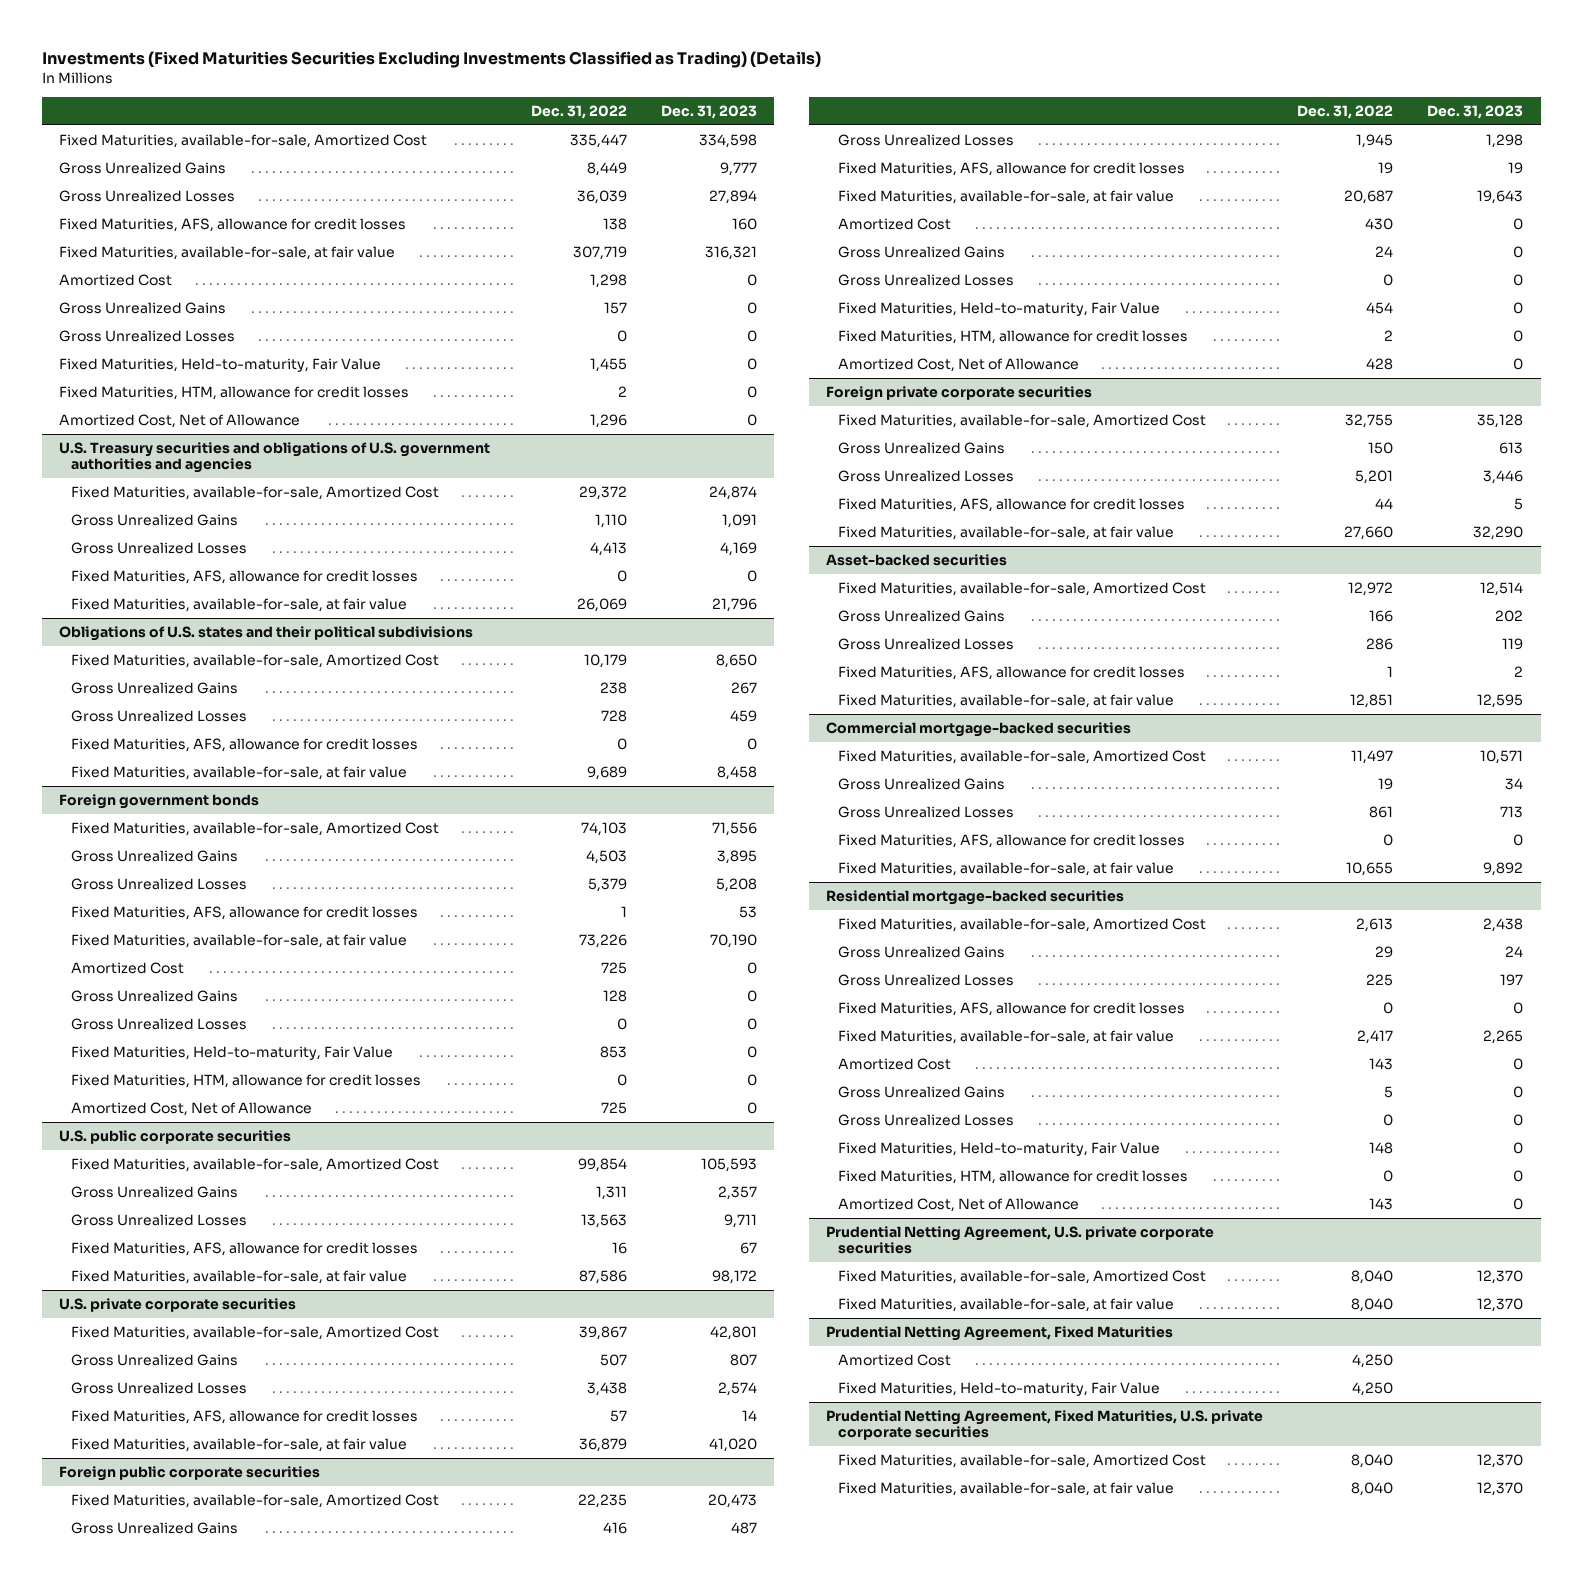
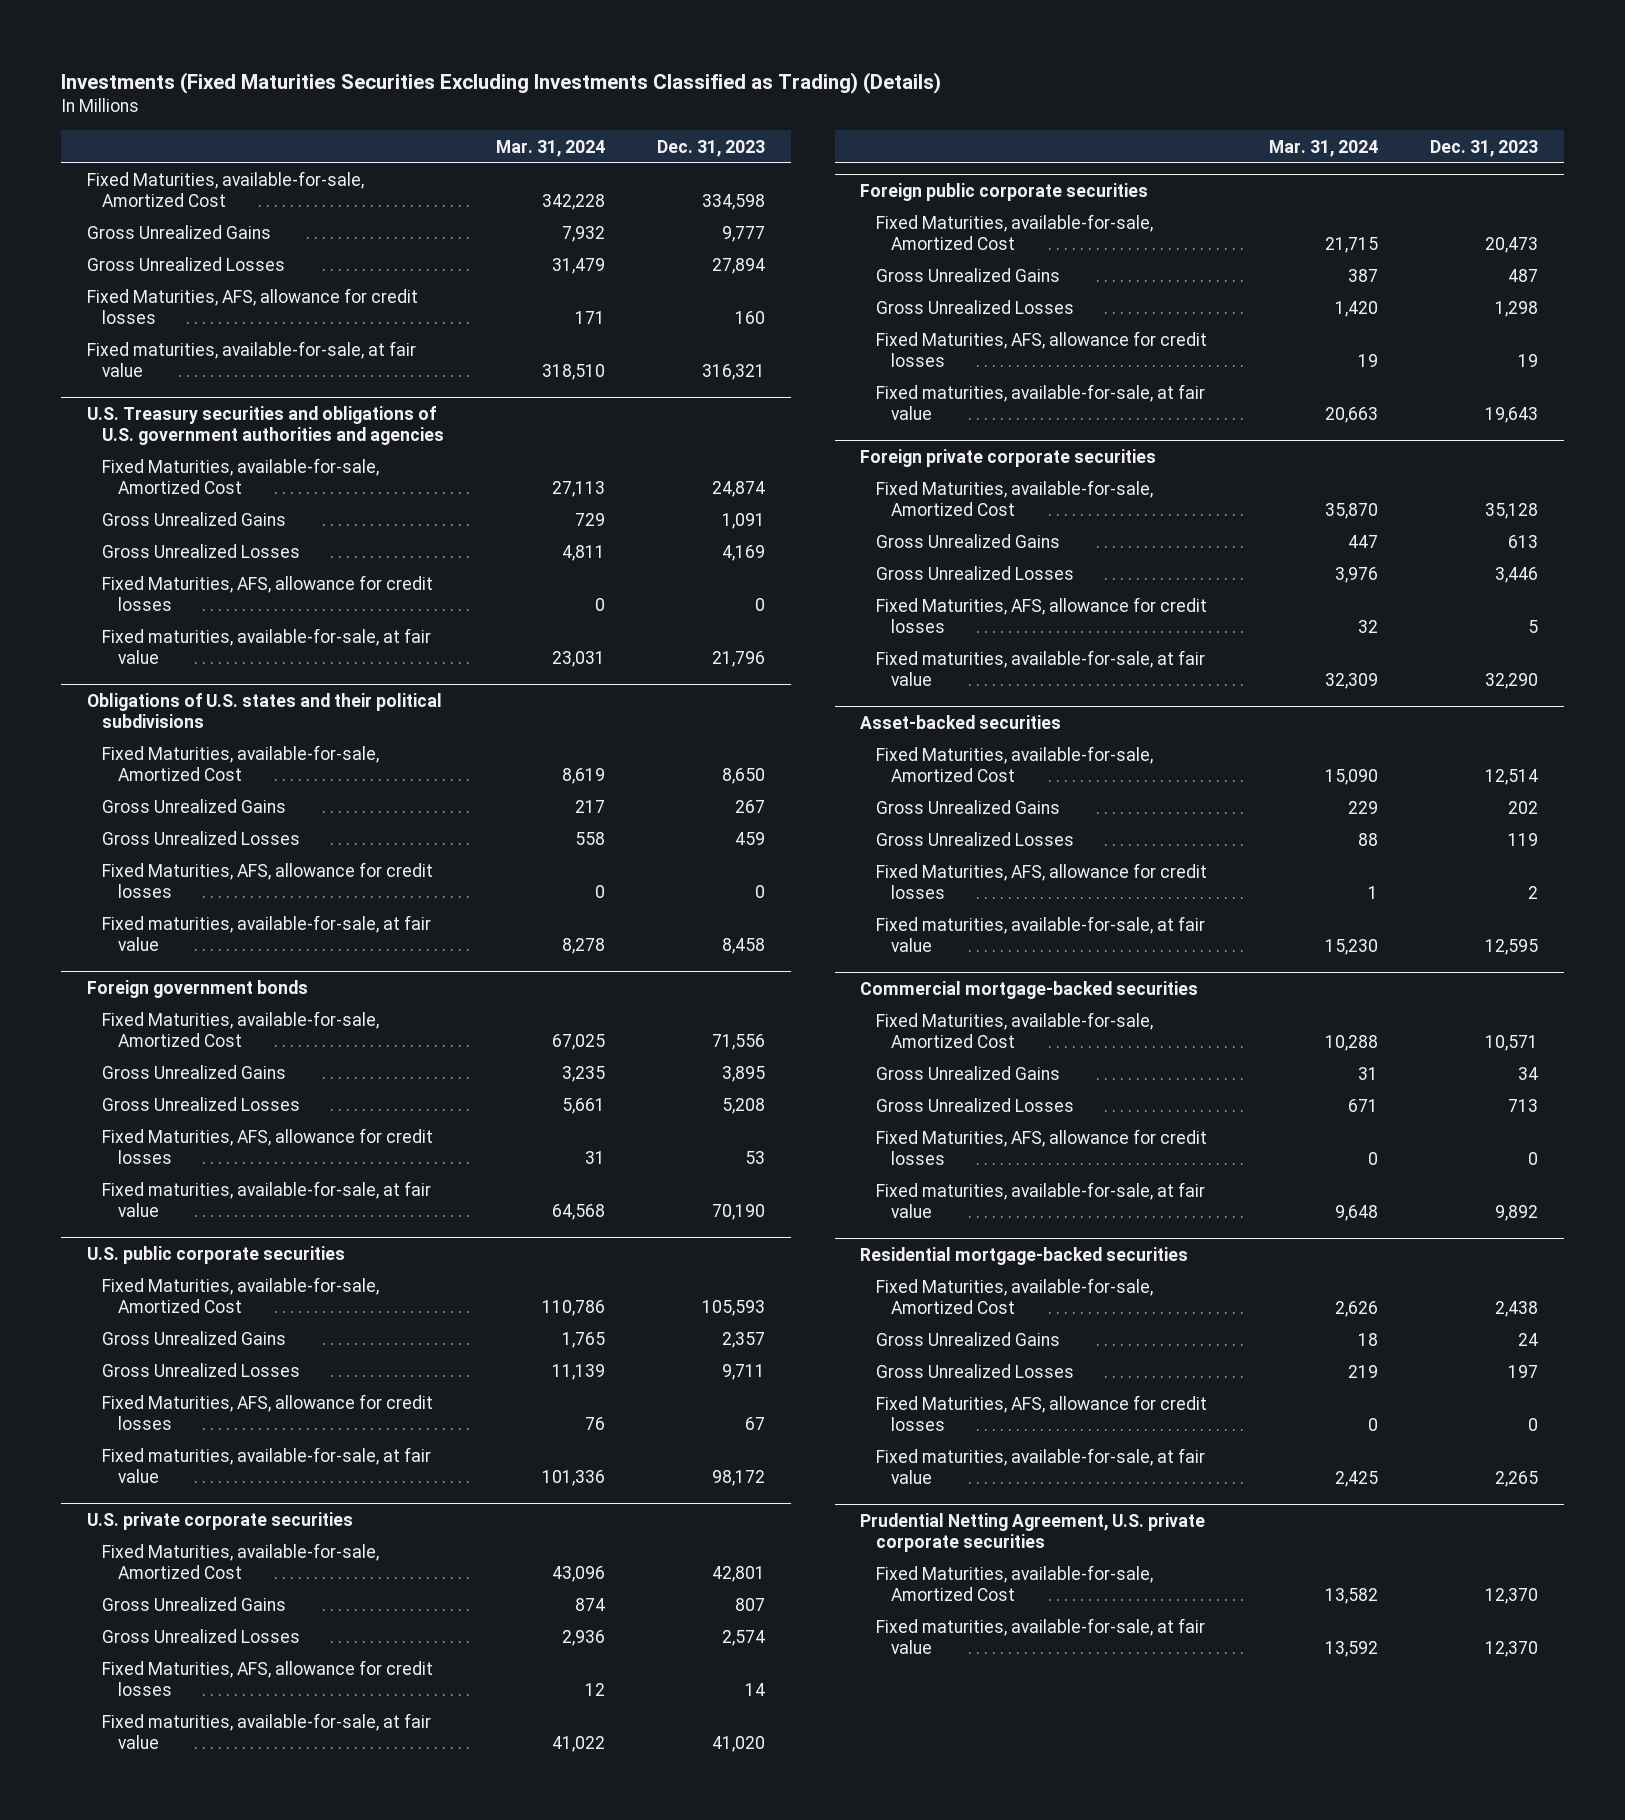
- | Dec. 31, 2022 | Dec. 31, 2023
+ | Mar. 31, 2024 | Dec. 31, 2023
- Fixed Maturities, available-for-sale, at fair value | 307,719 | 316,321
- Amortized Cost | 1,298 | 0
- Gross Unrealized Gains | 157 | 0
- Gross Unrealized Losses | 0 | 0
- Fixed Maturities, Held-to-maturity, Fair Value | 1,455 | 0
- Fixed Maturities, HTM, allowance for credit losses | 2 | 0
- Amortized Cost, Net of Allowance | 1,296 | 0
+ Fixed maturities, available-for-sale, at fair value | 318,510 | 316,321
@ U.S. Treasury securities and obligations of U.S. government authorities and agencies
- Fixed Maturities, available-for-sale, at fair value | 26,069 | 21,796
+ Fixed maturities, available-for-sale, at fair value | 23,031 | 21,796
@ Obligations of U.S. states and their political subdivisions
- Fixed Maturities, available-for-sale, at fair value | 9,689 | 8,458
+ Fixed maturities, available-for-sale, at fair value | 8,278 | 8,458
@ Foreign government bonds
- Fixed Maturities, available-for-sale, at fair value | 73,226 | 70,190
- Amortized Cost | 725 | 0
- Gross Unrealized Gains | 128 | 0
- Gross Unrealized Losses | 0 | 0
- Fixed Maturities, Held-to-maturity, Fair Value | 853 | 0
- Fixed Maturities, HTM, allowance for credit losses | 0 | 0
- Amortized Cost, Net of Allowance | 725 | 0
+ Fixed maturities, available-for-sale, at fair value | 64,568 | 70,190
@ U.S. public corporate securities
- Fixed Maturities, available-for-sale, at fair value | 87,586 | 98,172
+ Fixed maturities, available-for-sale, at fair value | 101,336 | 98,172
@ U.S. private corporate securities
- Fixed Maturities, available-for-sale, at fair value | 36,879 | 41,020
+ Fixed maturities, available-for-sale, at fair value | 41,022 | 41,020
@ Foreign public corporate securities
- Fixed Maturities, available-for-sale, at fair value | 20,687 | 19,643
- Amortized Cost | 430 | 0
- Gross Unrealized Gains | 24 | 0
- Gross Unrealized Losses | 0 | 0
- Fixed Maturities, Held-to-maturity, Fair Value | 454 | 0
- Fixed Maturities, HTM, allowance for credit losses | 2 | 0
- Amortized Cost, Net of Allowance | 428 | 0
+ Fixed maturities, available-for-sale, at fair value | 20,663 | 19,643
@ Foreign private corporate securities
- Fixed Maturities, available-for-sale, at fair value | 27,660 | 32,290
+ Fixed maturities, available-for-sale, at fair value | 32,309 | 32,290
@ Asset-backed securities
- Fixed Maturities, available-for-sale, at fair value | 12,851 | 12,595
+ Fixed maturities, available-for-sale, at fair value | 15,230 | 12,595
@ Commercial mortgage-backed securities
- Fixed Maturities, available-for-sale, at fair value | 10,655 | 9,892
+ Fixed maturities, available-for-sale, at fair value | 9,648 | 9,892
@ Residential mortgage-backed securities
- Fixed Maturities, available-for-sale, at fair value | 2,417 | 2,265
- Amortized Cost | 143 | 0
- Gross Unrealized Gains | 5 | 0
- Gross Unrealized Losses | 0 | 0
- Fixed Maturities, Held-to-maturity, Fair Value | 148 | 0
- Fixed Maturities, HTM, allowance for credit losses | 0 | 0
- Amortized Cost, Net of Allowance | 143 | 0
+ Fixed maturities, available-for-sale, at fair value | 2,425 | 2,265
@ Prudential Netting Agreement, U.S. private corporate securities
- Fixed Maturities, available-for-sale, at fair value | 8,040 | 12,370
- Prudential Netting Agreement, Fixed Maturities
- Amortized Cost | 4,250 |
- Fixed Maturities, Held-to-maturity, Fair Value | 4,250 |
- Prudential Netting Agreement, Fixed Maturities, U.S. private corporate securities
- Fixed Maturities, available-for-sale, Amortized Cost | 8,040 | 12,370
- Fixed Maturities, available-for-sale, at fair value | 8,040 | 12,370
@ Prudential Netting Agreement, U.S. private corporate securities
+ Fixed maturities, available-for-sale, at fair value | 13,592 | 12,370

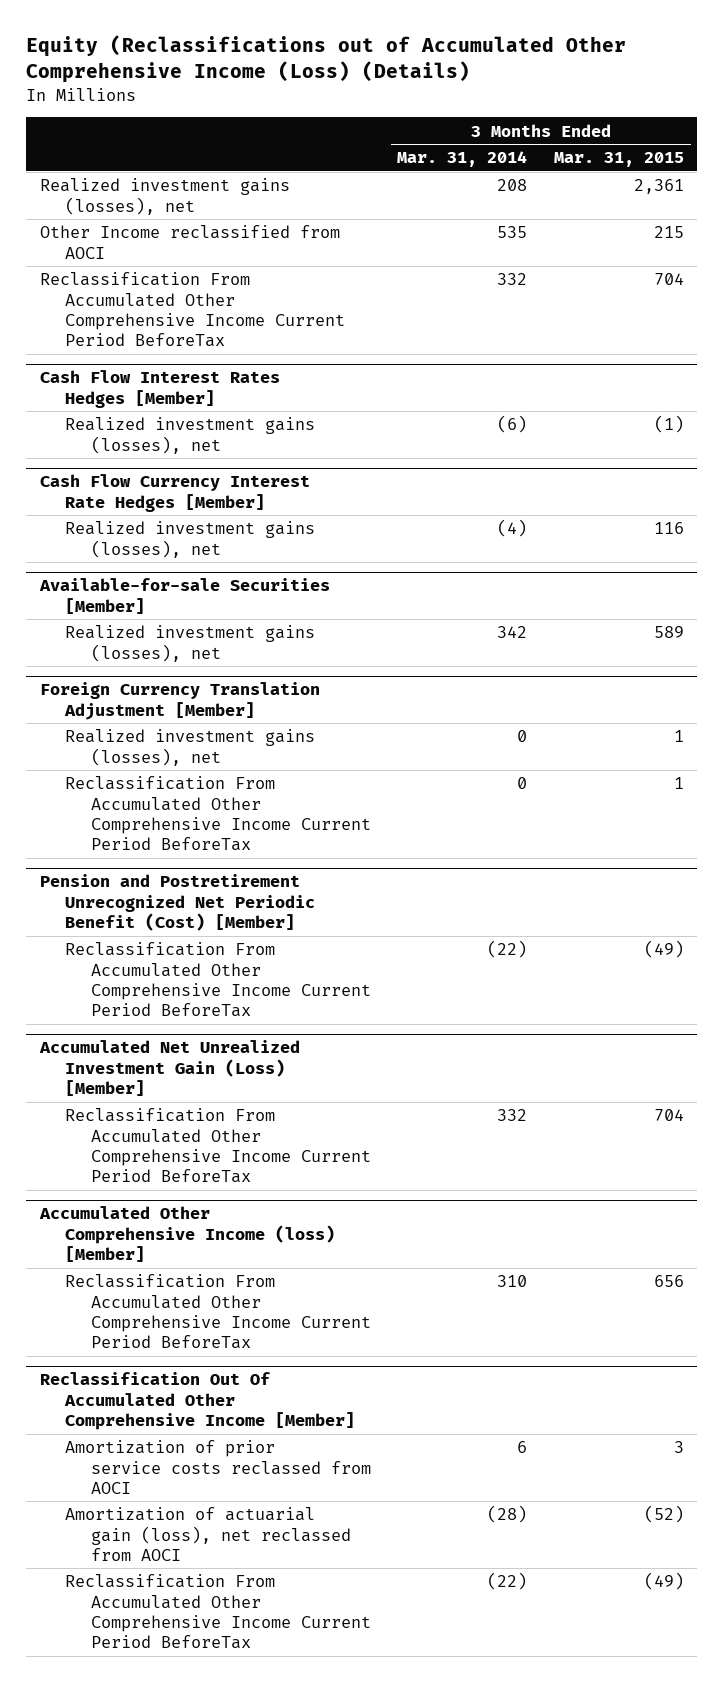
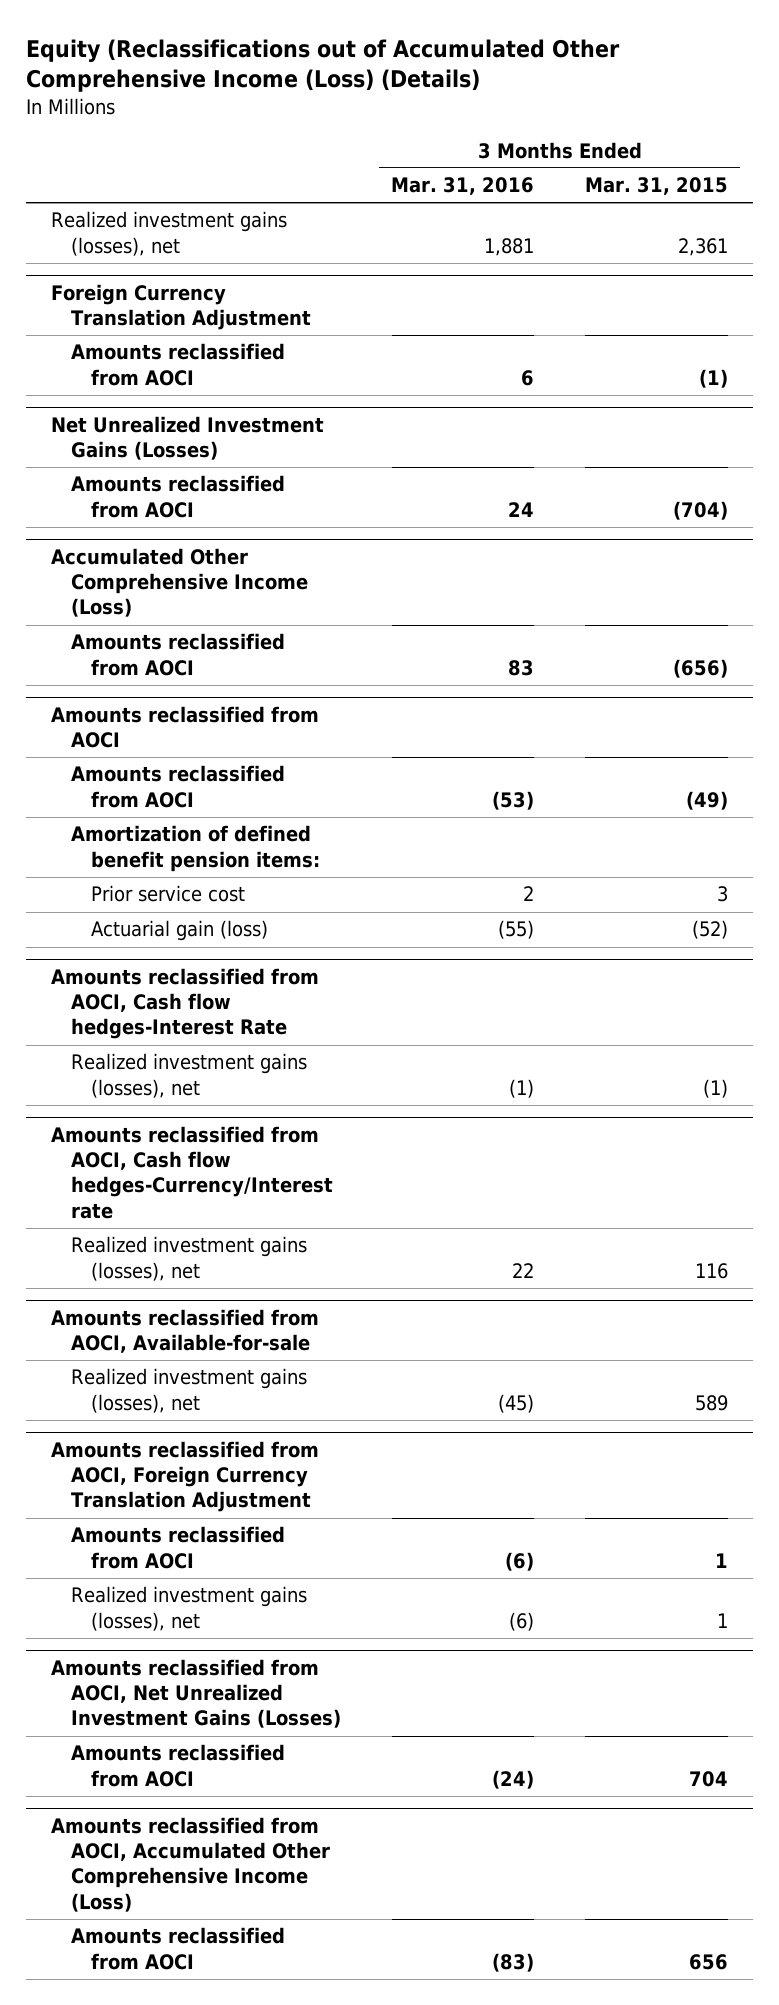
- | 3 Months Ended Mar. 31, 2014 | 3 Months Ended Mar. 31, 2015
+ | 3 Months Ended Mar. 31, 2016 | 3 Months Ended Mar. 31, 2015
- Other Income reclassified from AOCI | 535 | 215
- Reclassification From Accumulated Other Comprehensive Income Current Period BeforeTax | 332 | 704
- Cash Flow Interest Rates Hedges [Member]
+ Foreign Currency Translation Adjustment
+ Amounts reclassified from AOCI | 6 | (1)
+ Net Unrealized Investment Gains (Losses)
+ Amounts reclassified from AOCI | 24 | (704)
+ Accumulated Other Comprehensive Income (Loss)
+ Amounts reclassified from AOCI | 83 | (656)
+ Amounts reclassified from AOCI
+ Amounts reclassified from AOCI | (53) | (49)
+ Amortization of defined benefit pension items:
+ Prior service cost | 2 | 3
+ Actuarial gain (loss) | (55) | (52)
+ Amounts reclassified from AOCI, Cash flow hedges-Interest Rate
- Cash Flow Currency Interest Rate Hedges [Member]
+ Amounts reclassified from AOCI, Cash flow hedges-Currency/Interest rate
- Available-for-sale Securities [Member]
+ Amounts reclassified from AOCI, Available-for-sale
- Foreign Currency Translation Adjustment [Member]
+ Amounts reclassified from AOCI, Foreign Currency Translation Adjustment
+ Amounts reclassified from AOCI | (6) | 1
- Reclassification From Accumulated Other Comprehensive Income Current Period BeforeTax | 0 | 1
- Pension and Postretirement Unrecognized Net Periodic Benefit (Cost) [Member]
- Reclassification From Accumulated Other Comprehensive Income Current Period BeforeTax | (22) | (49)
- Accumulated Net Unrealized Investment Gain (Loss) [Member]
- Reclassification From Accumulated Other Comprehensive Income Current Period BeforeTax | 332 | 704
- Accumulated Other Comprehensive Income (loss) [Member]
- Reclassification From Accumulated Other Comprehensive Income Current Period BeforeTax | 310 | 656
- Reclassification Out Of Accumulated Other Comprehensive Income [Member]
- Amortization of prior service costs reclassed from AOCI | 6 | 3
- Amortization of actuarial gain (loss), net reclassed from AOCI | (28) | (52)
- Reclassification From Accumulated Other Comprehensive Income Current Period BeforeTax | (22) | (49)
+ Amounts reclassified from AOCI, Net Unrealized Investment Gains (Losses)
+ Amounts reclassified from AOCI | (24) | 704
+ Amounts reclassified from AOCI, Accumulated Other Comprehensive Income (Loss)
+ Amounts reclassified from AOCI | (83) | 656

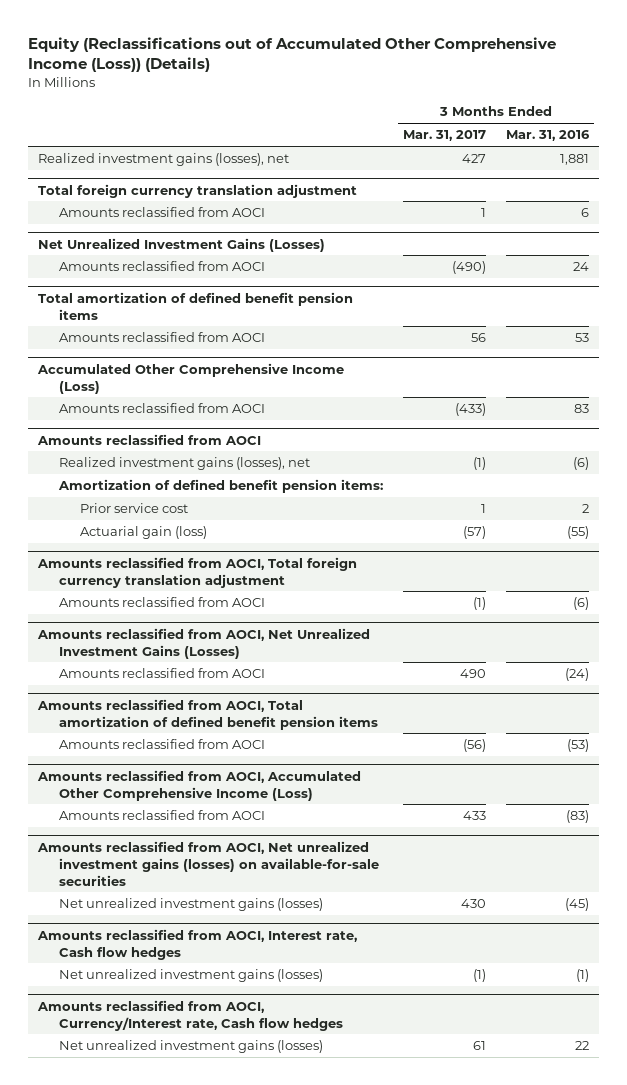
- Equity (Reclassifications out of Accumulated Other Comprehensive Income (Loss) (Details)
+ Equity (Reclassifications out of Accumulated Other Comprehensive Income (Loss)) (Details)
- | 3 Months Ended Mar. 31, 2016 | 3 Months Ended Mar. 31, 2015
+ | 3 Months Ended Mar. 31, 2017 | 3 Months Ended Mar. 31, 2016
- Foreign Currency Translation Adjustment
+ Total foreign currency translation adjustment
+ Total amortization of defined benefit pension items
+ Amounts reclassified from AOCI | 56 | 53
@ Amounts reclassified from AOCI
- Amounts reclassified from AOCI | (53) | (49)
+ Realized investment gains (losses), net | (1) | (6)
- Amounts reclassified from AOCI, Cash flow hedges-Interest Rate
- Realized investment gains (losses), net | (1) | (1)
- Amounts reclassified from AOCI, Cash flow hedges-Currency/Interest rate
- Realized investment gains (losses), net | 22 | 116
- Amounts reclassified from AOCI, Available-for-sale
- Realized investment gains (losses), net | (45) | 589
- Amounts reclassified from AOCI, Foreign Currency Translation Adjustment
+ Amounts reclassified from AOCI, Total foreign currency translation adjustment
- Realized investment gains (losses), net | (6) | 1
+ Amounts reclassified from AOCI, Total amortization of defined benefit pension items
+ Amounts reclassified from AOCI | (56) | (53)
+ Amounts reclassified from AOCI, Net unrealized investment gains (losses) on available-for-sale securities
+ Net unrealized investment gains (losses) | 430 | (45)
+ Amounts reclassified from AOCI, Interest rate, Cash flow hedges
+ Net unrealized investment gains (losses) | (1) | (1)
+ Amounts reclassified from AOCI, Currency/Interest rate, Cash flow hedges
+ Net unrealized investment gains (losses) | 61 | 22

